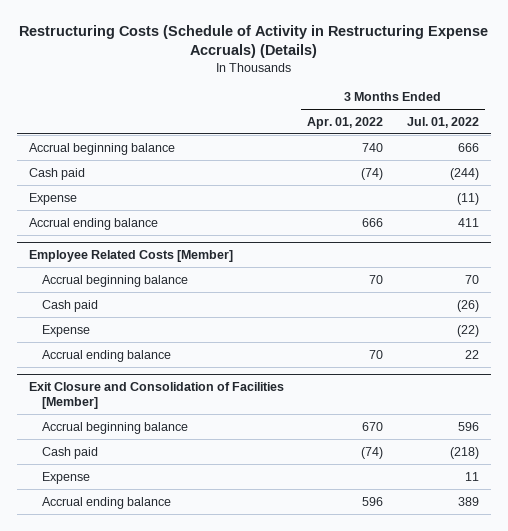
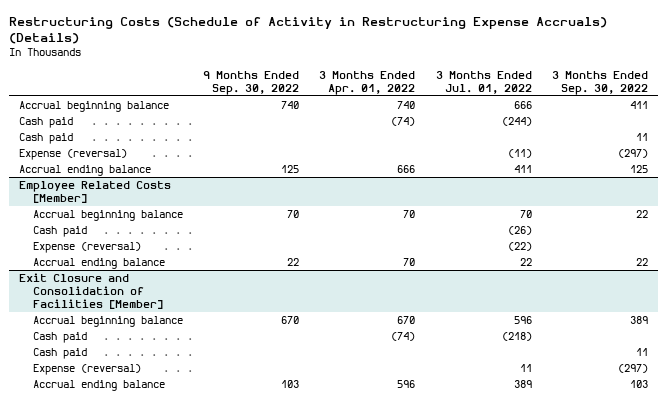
- | 3 Months Ended Apr. 01, 2022 | 3 Months Ended Jul. 01, 2022
+ | 9 Months Ended Sep. 30, 2022 | 3 Months Ended Apr. 01, 2022 | 3 Months Ended Jul. 01, 2022 | 3 Months Ended Sep. 30, 2022
- Expense | | (11)
+ Cash paid | | | | 11
+ Expense (reversal) | | | (11) | (297)
@ Employee Related Costs [Member]
- Expense | | (22)
+ Expense (reversal) | | | (22) |
@ Exit Closure and Consolidation of Facilities [Member]
- Expense | | 11
+ Cash paid | | | | 11
+ Expense (reversal) | | | 11 | (297)

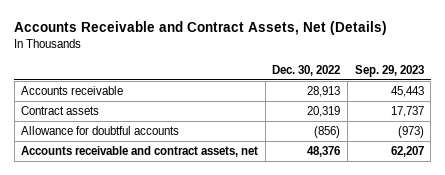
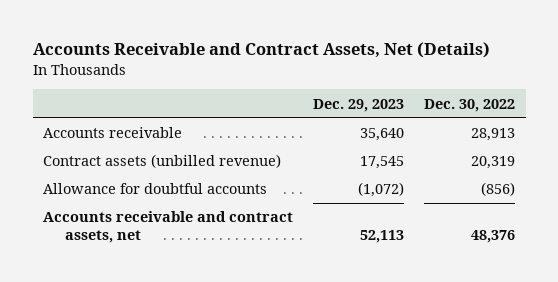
- | Dec. 30, 2022 | Sep. 29, 2023
+ | Dec. 29, 2023 | Dec. 30, 2022
- Contract assets | 20,319 | 17,737
+ Contract assets (unbilled revenue) | 17,545 | 20,319

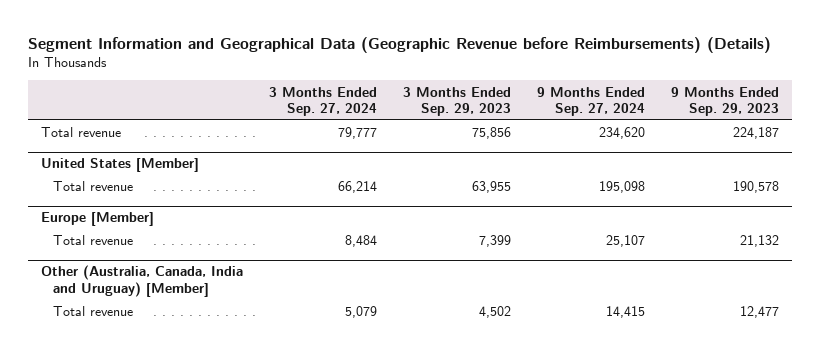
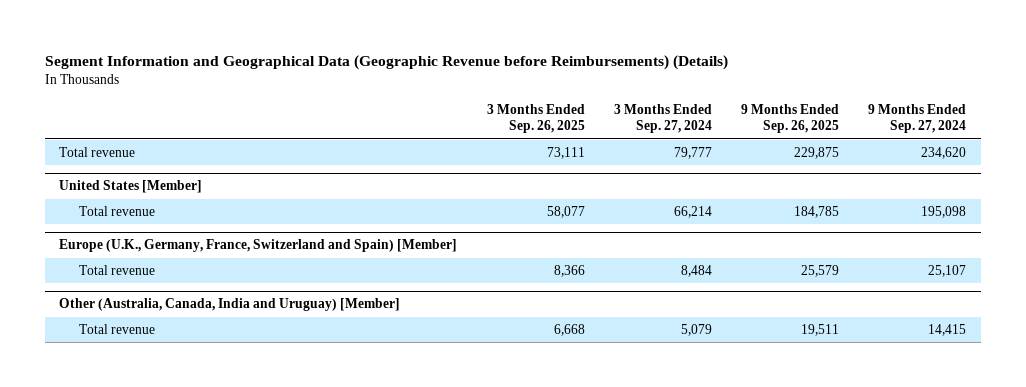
- | 3 Months Ended Sep. 27, 2024 | 3 Months Ended Sep. 29, 2023 | 9 Months Ended Sep. 27, 2024 | 9 Months Ended Sep. 29, 2023
+ | 3 Months Ended Sep. 26, 2025 | 3 Months Ended Sep. 27, 2024 | 9 Months Ended Sep. 26, 2025 | 9 Months Ended Sep. 27, 2024
- Europe [Member]
+ Europe (U.K., Germany, France, Switzerland and Spain) [Member]

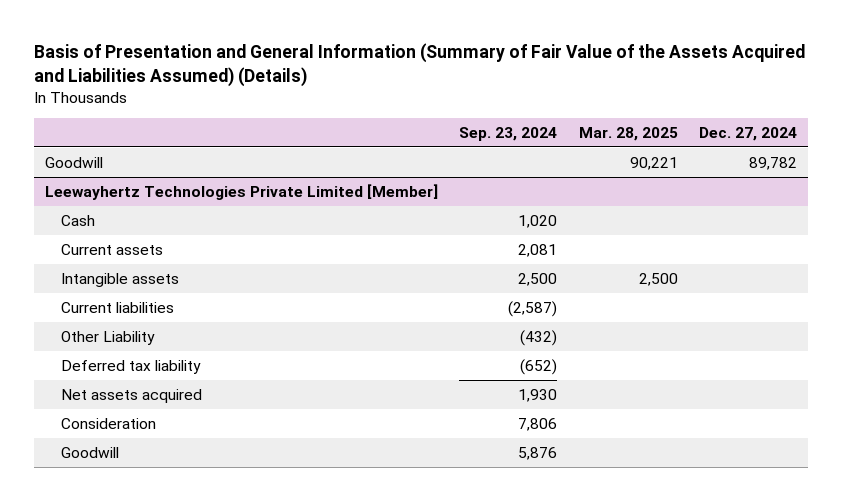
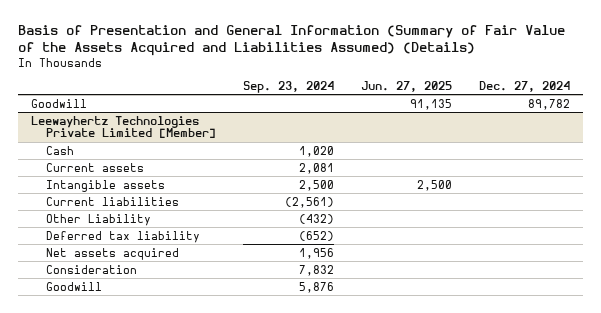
- | Sep. 23, 2024 | Mar. 28, 2025 | Dec. 27, 2024
+ | Sep. 23, 2024 | Jun. 27, 2025 | Dec. 27, 2024
@ Leewayhertz Technologies Private Limited [Member]
- Current liabilities | (2,587) | |
+ Current liabilities | (2,561) | |
- Net assets acquired | 1,930 | |
- Consideration | 7,806 | |
+ Net assets acquired | 1,956 | |
+ Consideration | 7,832 | |

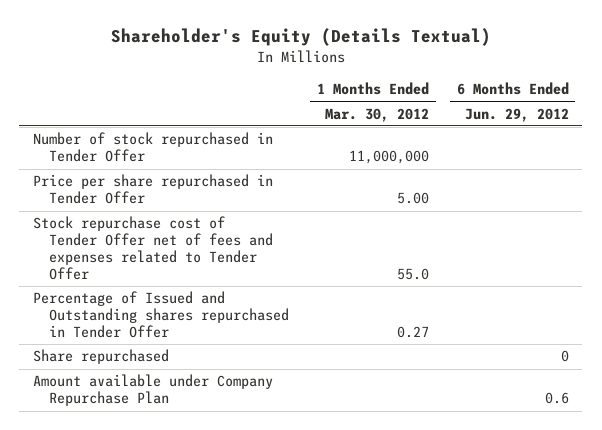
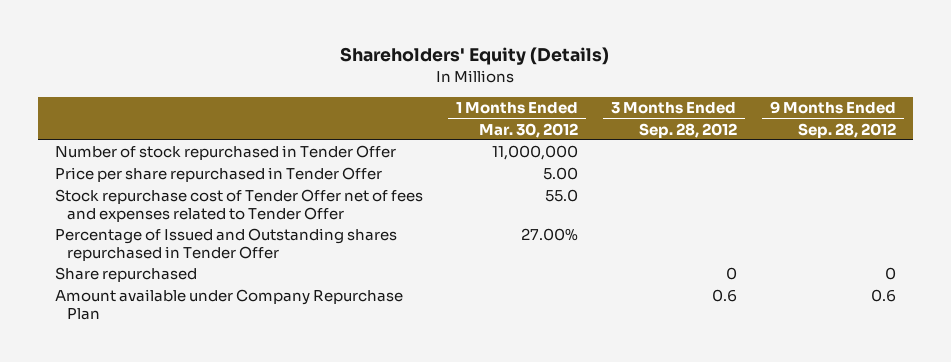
- Shareholder's Equity (Details Textual)
+ Shareholders' Equity (Details)
- | 1 Months Ended Mar. 30, 2012 | 6 Months Ended Jun. 29, 2012
+ | 1 Months Ended Mar. 30, 2012 | 3 Months Ended Sep. 28, 2012 | 9 Months Ended Sep. 28, 2012
- Percentage of Issued and Outstanding shares repurchased in Tender Offer | 0.27 |
+ Percentage of Issued and Outstanding shares repurchased in Tender Offer | 27.00% | |

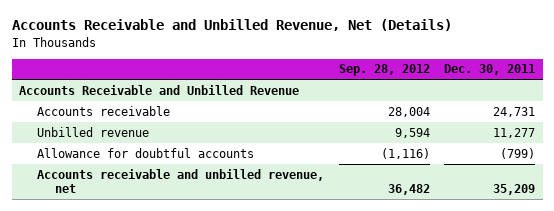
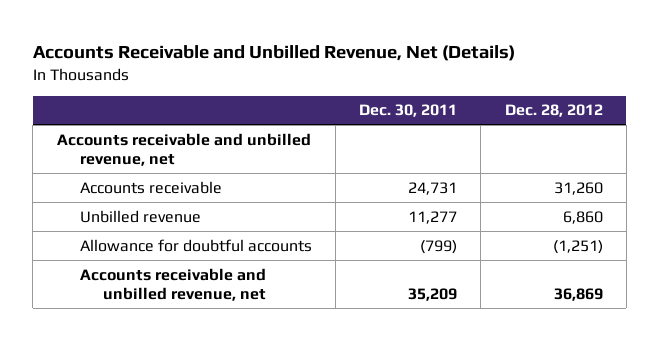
- | Sep. 28, 2012 | Dec. 30, 2011
+ | Dec. 30, 2011 | Dec. 28, 2012
- Accounts Receivable and Unbilled Revenue
+ Accounts receivable and unbilled revenue, net

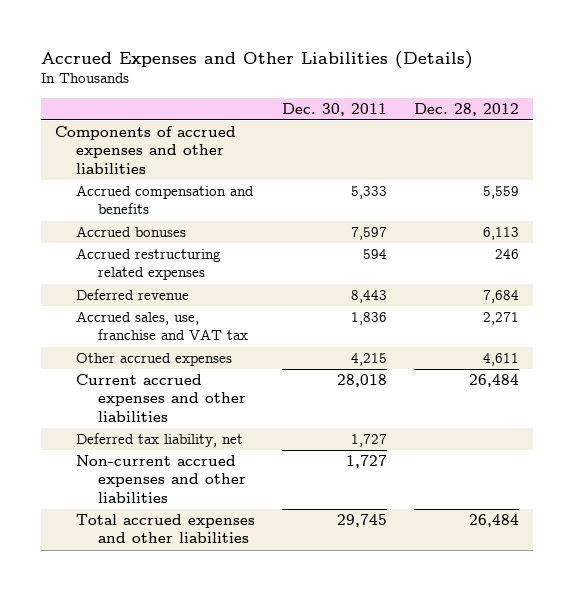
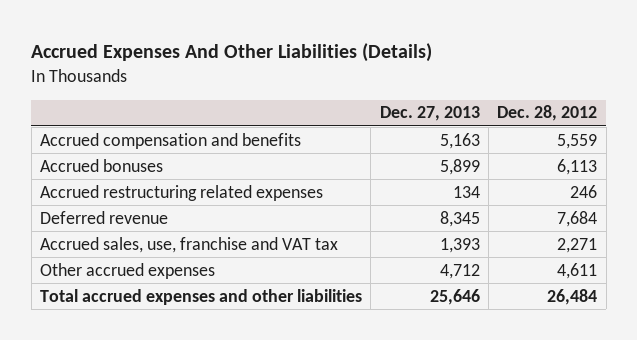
- Accrued Expenses and Other Liabilities (Details)
+ Accrued Expenses And Other Liabilities (Details)
- | Dec. 30, 2011 | Dec. 28, 2012
+ | Dec. 27, 2013 | Dec. 28, 2012
- Components of accrued expenses and other liabilities
- Current accrued expenses and other liabilities | 28,018 | 26,484
- Deferred tax liability, net | 1,727 |
- Non-current accrued expenses and other liabilities | 1,727 |

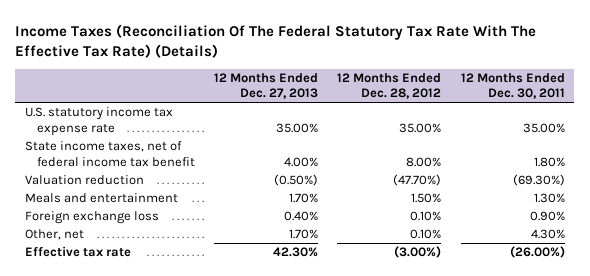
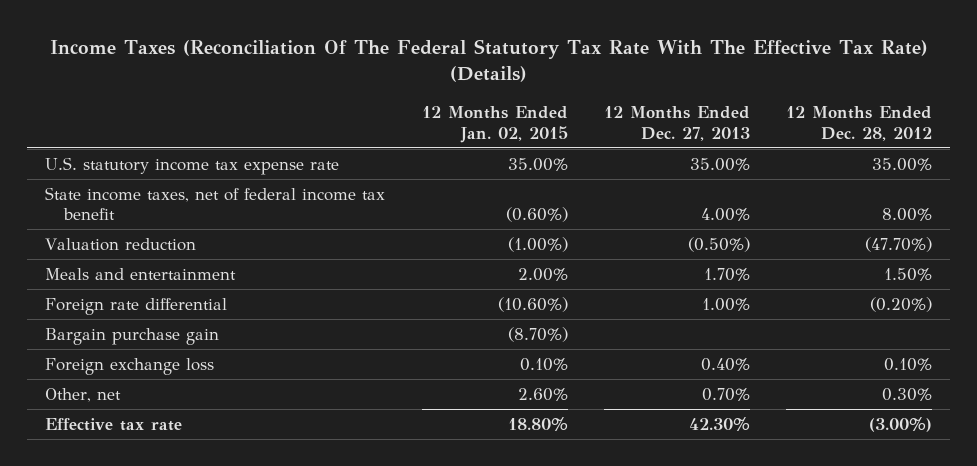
- | 12 Months Ended Dec. 27, 2013 | 12 Months Ended Dec. 28, 2012 | 12 Months Ended Dec. 30, 2011
+ | 12 Months Ended Jan. 02, 2015 | 12 Months Ended Dec. 27, 2013 | 12 Months Ended Dec. 28, 2012
+ Foreign rate differential | (10.60%) | 1.00% | (0.20%)
+ Bargain purchase gain | (8.70%) | |
- Other, net | 1.70% | 0.10% | 4.30%
+ Other, net | 2.60% | 0.70% | 0.30%

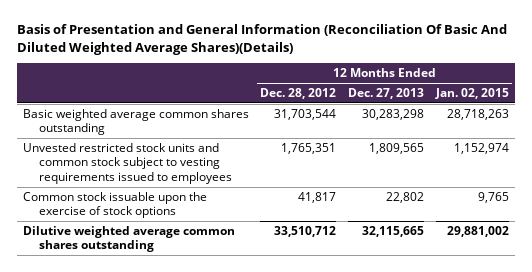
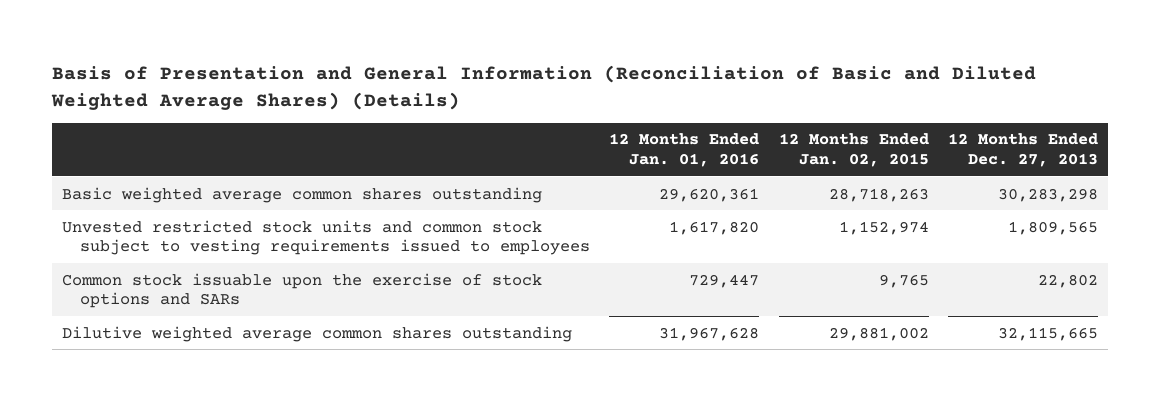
- Basis of Presentation and General Information (Reconciliation Of Basic And Diluted Weighted Average Shares)(Details)
+ Basis of Presentation and General Information (Reconciliation of Basic and Diluted Weighted Average Shares) (Details)
- | 12 Months Ended Dec. 28, 2012 | 12 Months Ended Dec. 27, 2013 | 12 Months Ended Jan. 02, 2015
+ | 12 Months Ended Jan. 01, 2016 | 12 Months Ended Jan. 02, 2015 | 12 Months Ended Dec. 27, 2013
- Common stock issuable upon the exercise of stock options | 41,817 | 22,802 | 9,765
+ Common stock issuable upon the exercise of stock options and SARs | 729,447 | 9,765 | 22,802

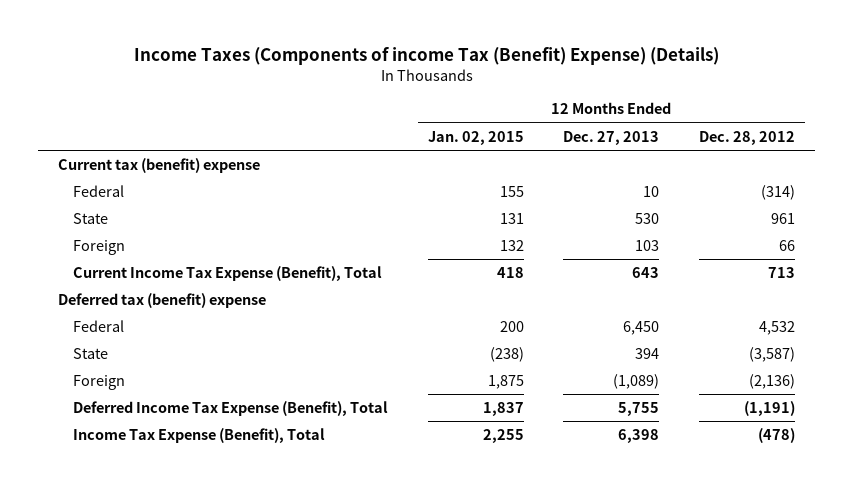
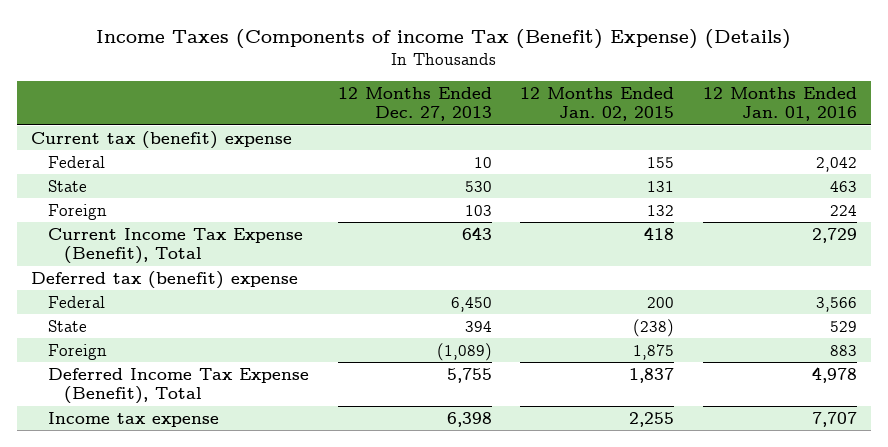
- | 12 Months Ended Jan. 02, 2015 | 12 Months Ended Dec. 27, 2013 | 12 Months Ended Dec. 28, 2012
+ | 12 Months Ended Dec. 27, 2013 | 12 Months Ended Jan. 02, 2015 | 12 Months Ended Jan. 01, 2016
- Income Tax Expense (Benefit), Total | 2,255 | 6,398 | (478)
+ Income tax expense | 6,398 | 2,255 | 7,707

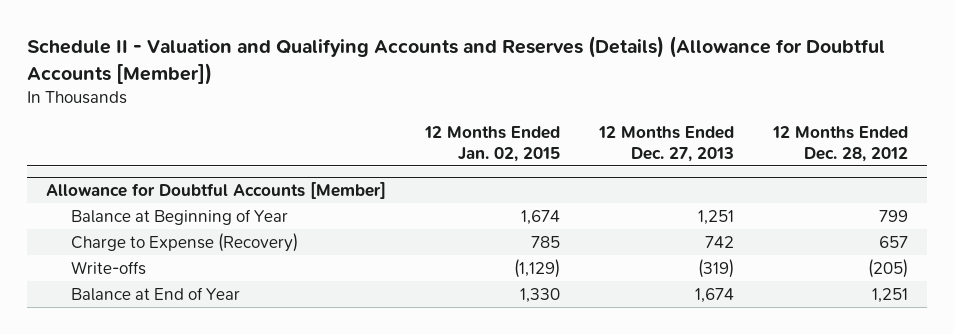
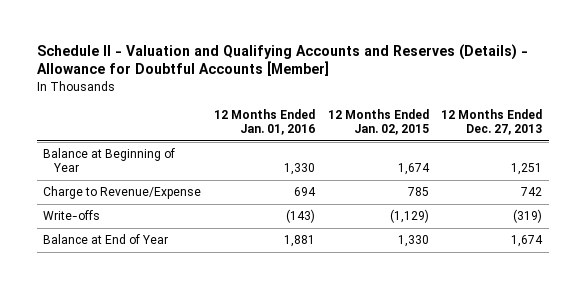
- Schedule II - Valuation and Qualifying Accounts and Reserves (Details) (Allowance for Doubtful Accounts [Member])
+ Schedule II - Valuation and Qualifying Accounts and Reserves (Details) - Allowance for Doubtful Accounts [Member]
- | 12 Months Ended Jan. 02, 2015 | 12 Months Ended Dec. 27, 2013 | 12 Months Ended Dec. 28, 2012
+ | 12 Months Ended Jan. 01, 2016 | 12 Months Ended Jan. 02, 2015 | 12 Months Ended Dec. 27, 2013
- Allowance for Doubtful Accounts [Member]
- Charge to Expense (Recovery) | 785 | 742 | 657
+ Charge to Revenue/Expense | 694 | 785 | 742

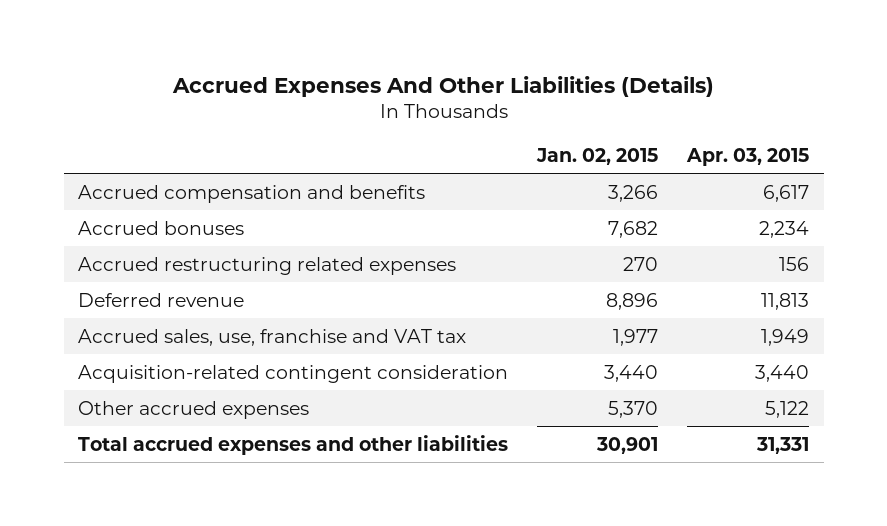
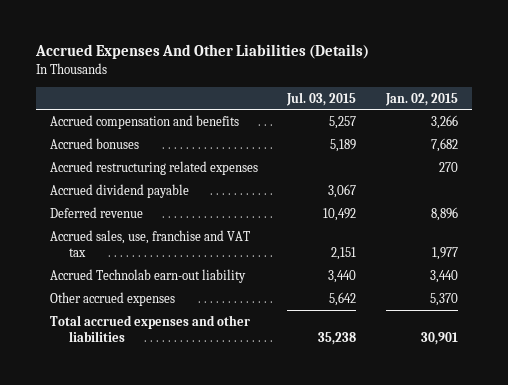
- | Jan. 02, 2015 | Apr. 03, 2015
+ | Jul. 03, 2015 | Jan. 02, 2015
+ Accrued dividend payable | 3,067 |
- Acquisition-related contingent consideration | 3,440 | 3,440
+ Accrued Technolab earn-out liability | 3,440 | 3,440

